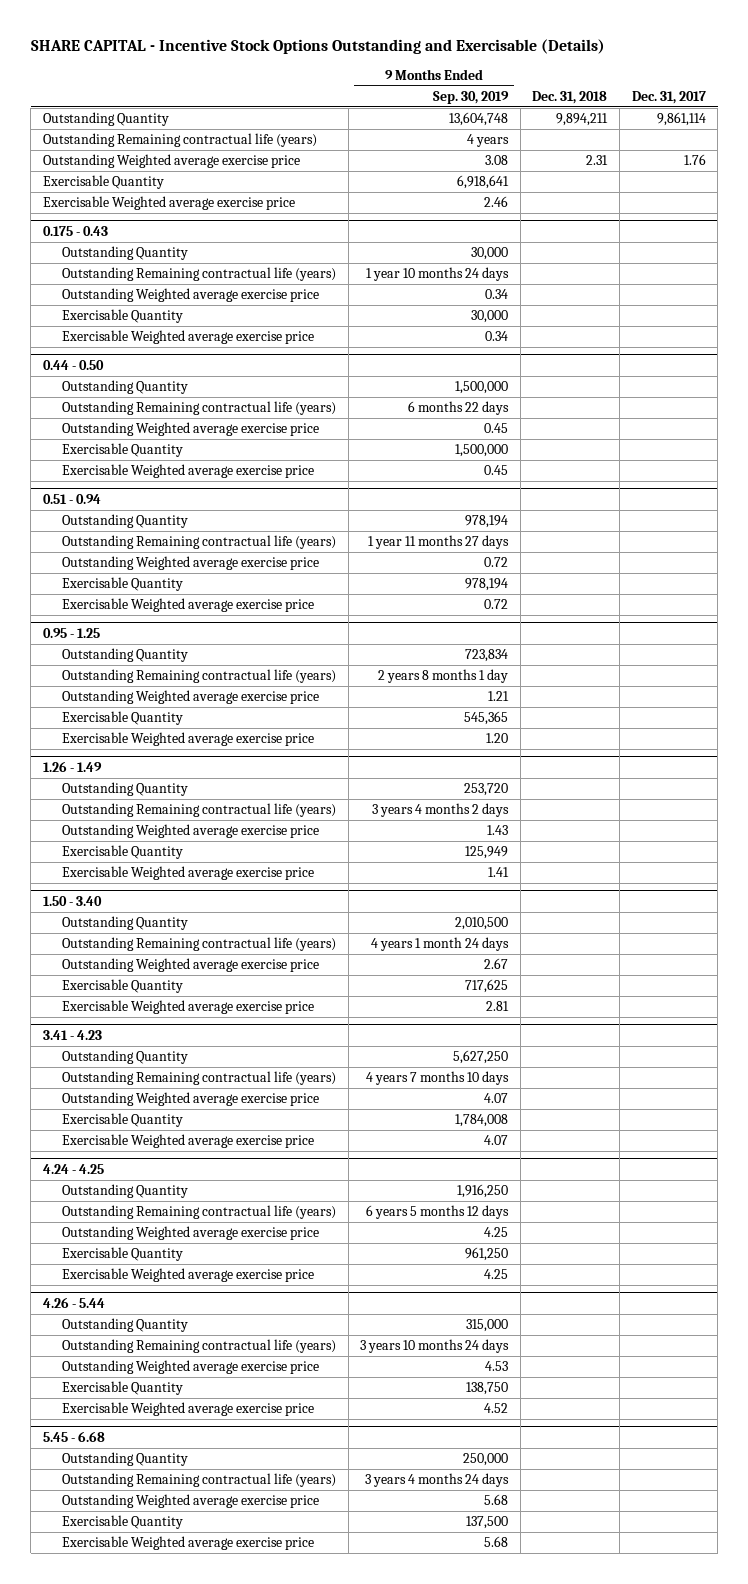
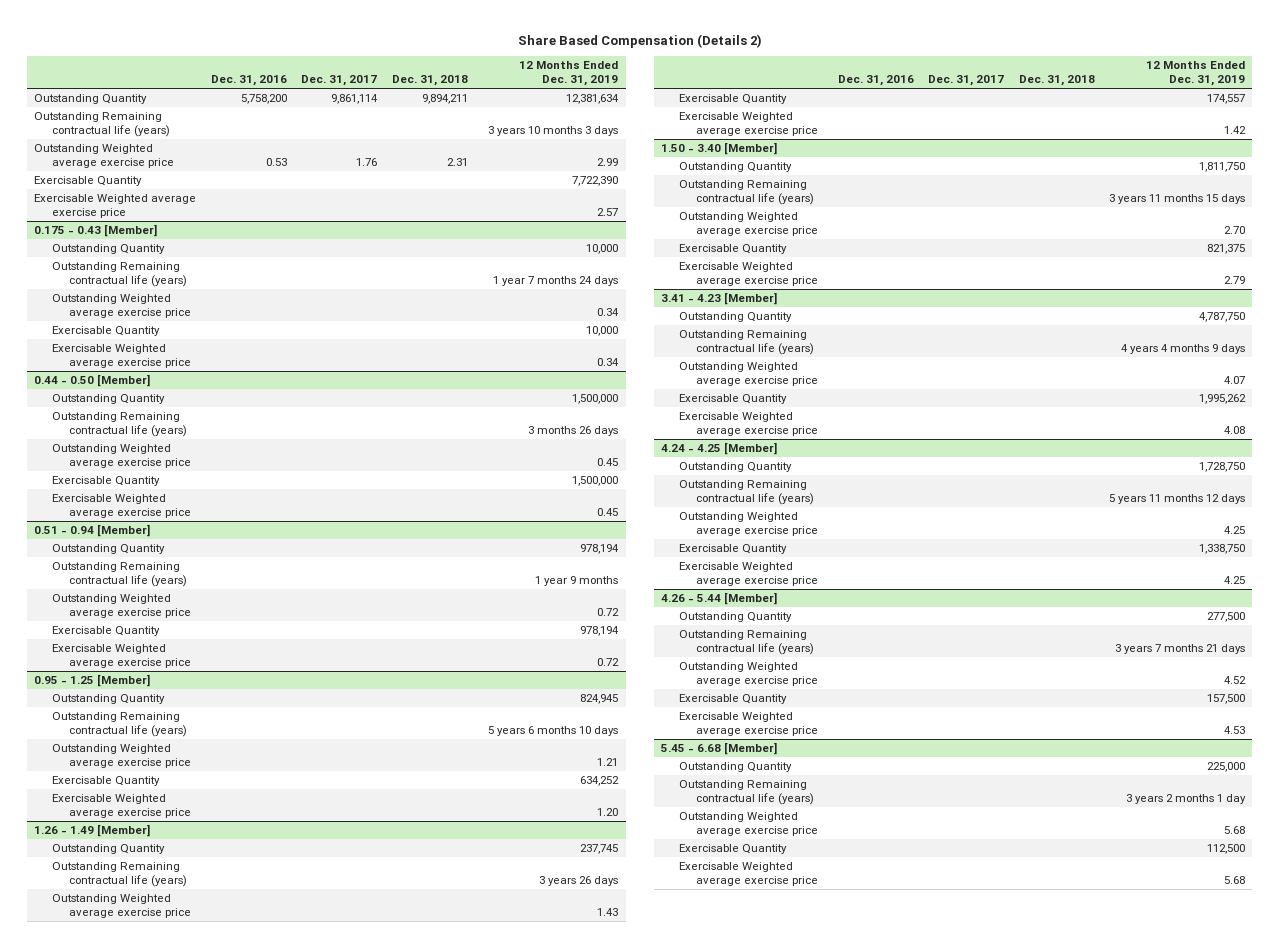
- SHARE CAPITAL - Incentive Stock Options Outstanding and Exercisable (Details)
+ Share Based Compensation (Details 2)
- | 9 Months Ended Sep. 30, 2019 | Dec. 31, 2018 | Dec. 31, 2017
+ | Dec. 31, 2016 | Dec. 31, 2017 | Dec. 31, 2018 | 12 Months Ended Dec. 31, 2019
- 0.175 - 0.43
+ 0.175 - 0.43 [Member]
- 0.44 - 0.50
+ 0.44 - 0.50 [Member]
- 0.51 - 0.94
+ 0.51 - 0.94 [Member]
- 0.95 - 1.25
+ 0.95 - 1.25 [Member]
- 1.26 - 1.49
+ 1.26 - 1.49 [Member]
- 1.50 - 3.40
+ 1.50 - 3.40 [Member]
- 3.41 - 4.23
+ 3.41 - 4.23 [Member]
- 4.24 - 4.25
+ 4.24 - 4.25 [Member]
- 4.26 - 5.44
+ 4.26 - 5.44 [Member]
- 5.45 - 6.68
+ 5.45 - 6.68 [Member]

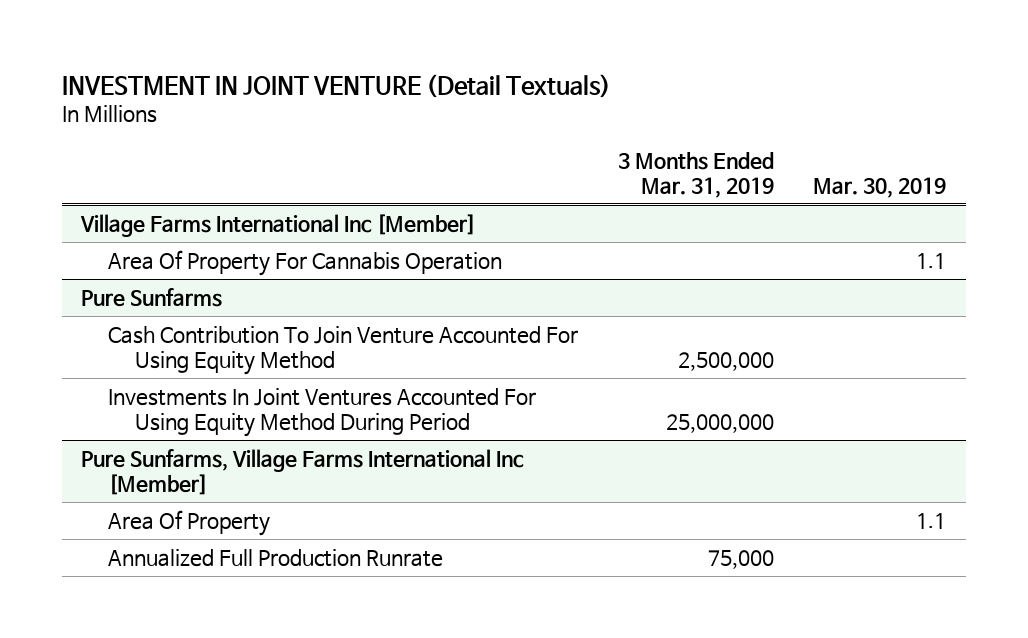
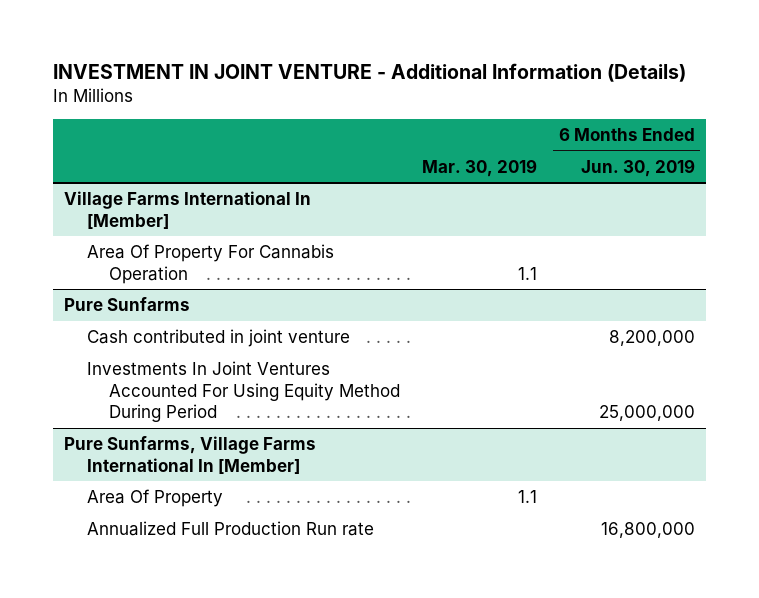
- INVESTMENT IN JOINT VENTURE (Detail Textuals)
+ INVESTMENT IN JOINT VENTURE - Additional Information (Details)
- | 3 Months Ended Mar. 31, 2019 | Mar. 30, 2019
+ | Mar. 30, 2019 | 6 Months Ended Jun. 30, 2019
- Village Farms International Inc [Member]
+ Village Farms International In [Member]
@ Pure Sunfarms
- Cash Contribution To Join Venture Accounted For Using Equity Method | 2,500,000 |
+ Cash contributed in joint venture | | 8,200,000
- Pure Sunfarms, Village Farms International Inc [Member]
+ Pure Sunfarms, Village Farms International In [Member]
- Annualized Full Production Runrate | 75,000 |
+ Annualized Full Production Run rate | | 16,800,000

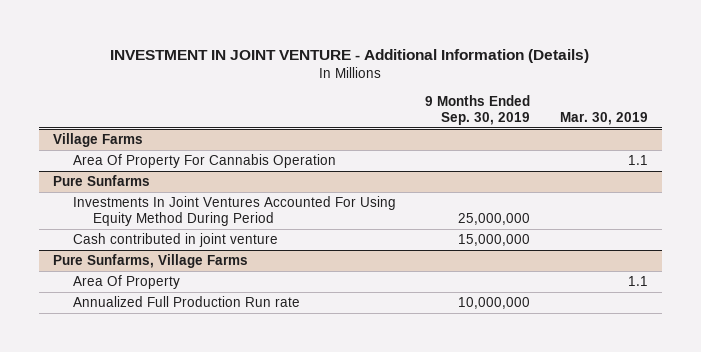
- | Mar. 30, 2019 | 6 Months Ended Jun. 30, 2019
+ | 9 Months Ended Sep. 30, 2019 | Mar. 30, 2019
- Village Farms International In [Member]
+ Village Farms
- Pure Sunfarms, Village Farms International In [Member]
@ Pure Sunfarms
moved down: Cash contributed in joint venture | 15,000,000 |
+ Pure Sunfarms, Village Farms

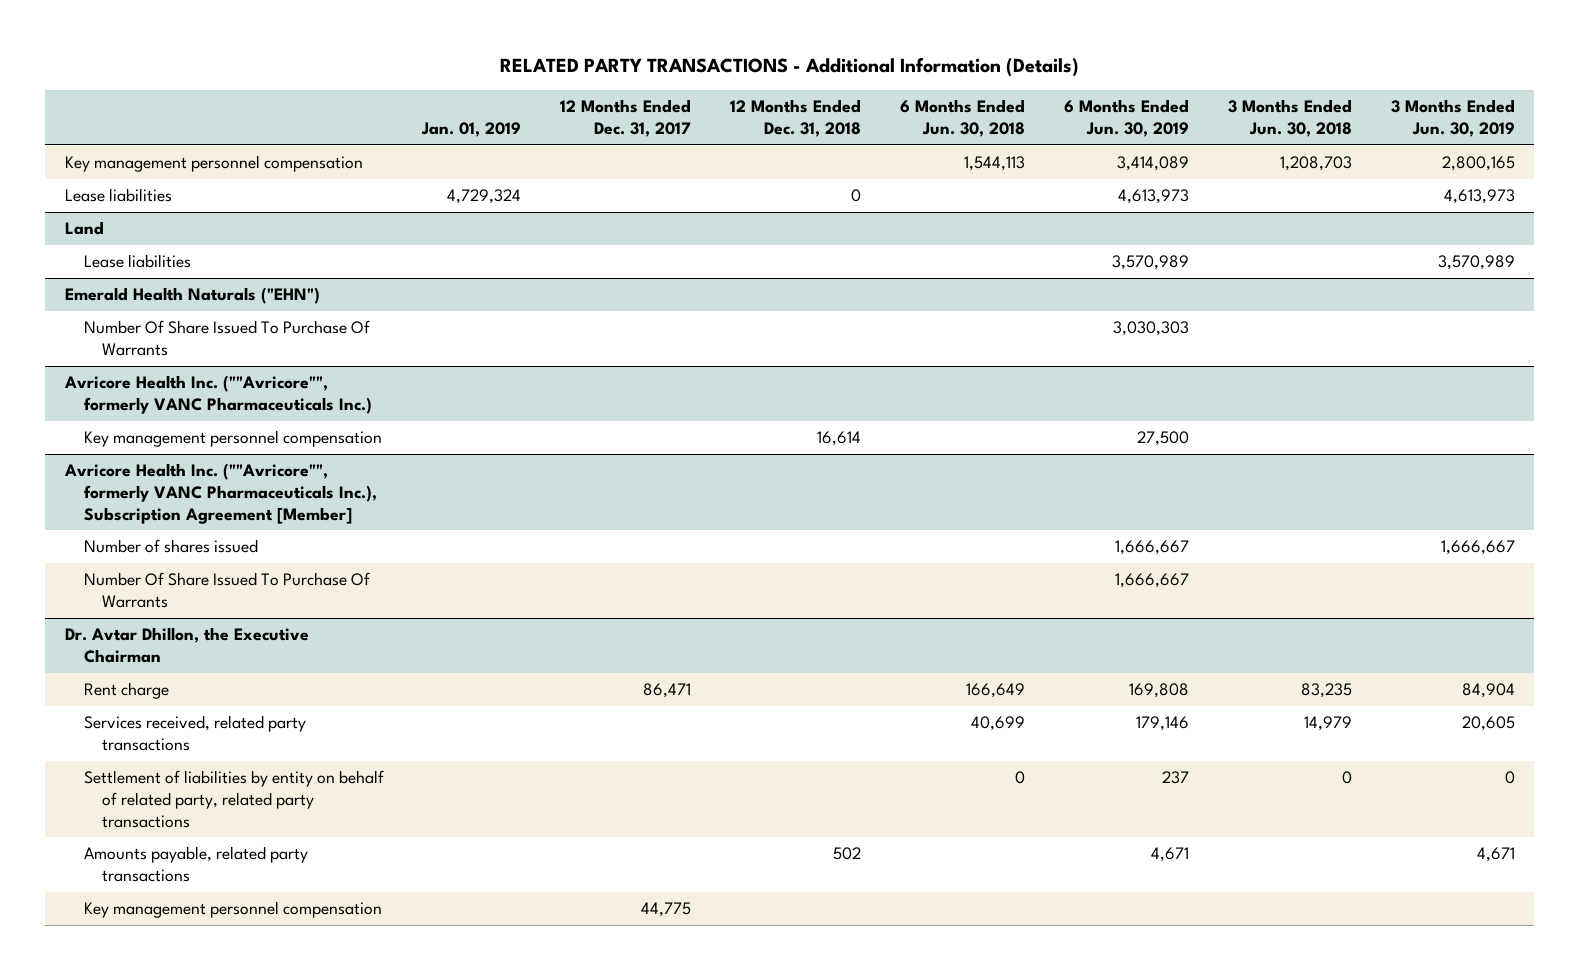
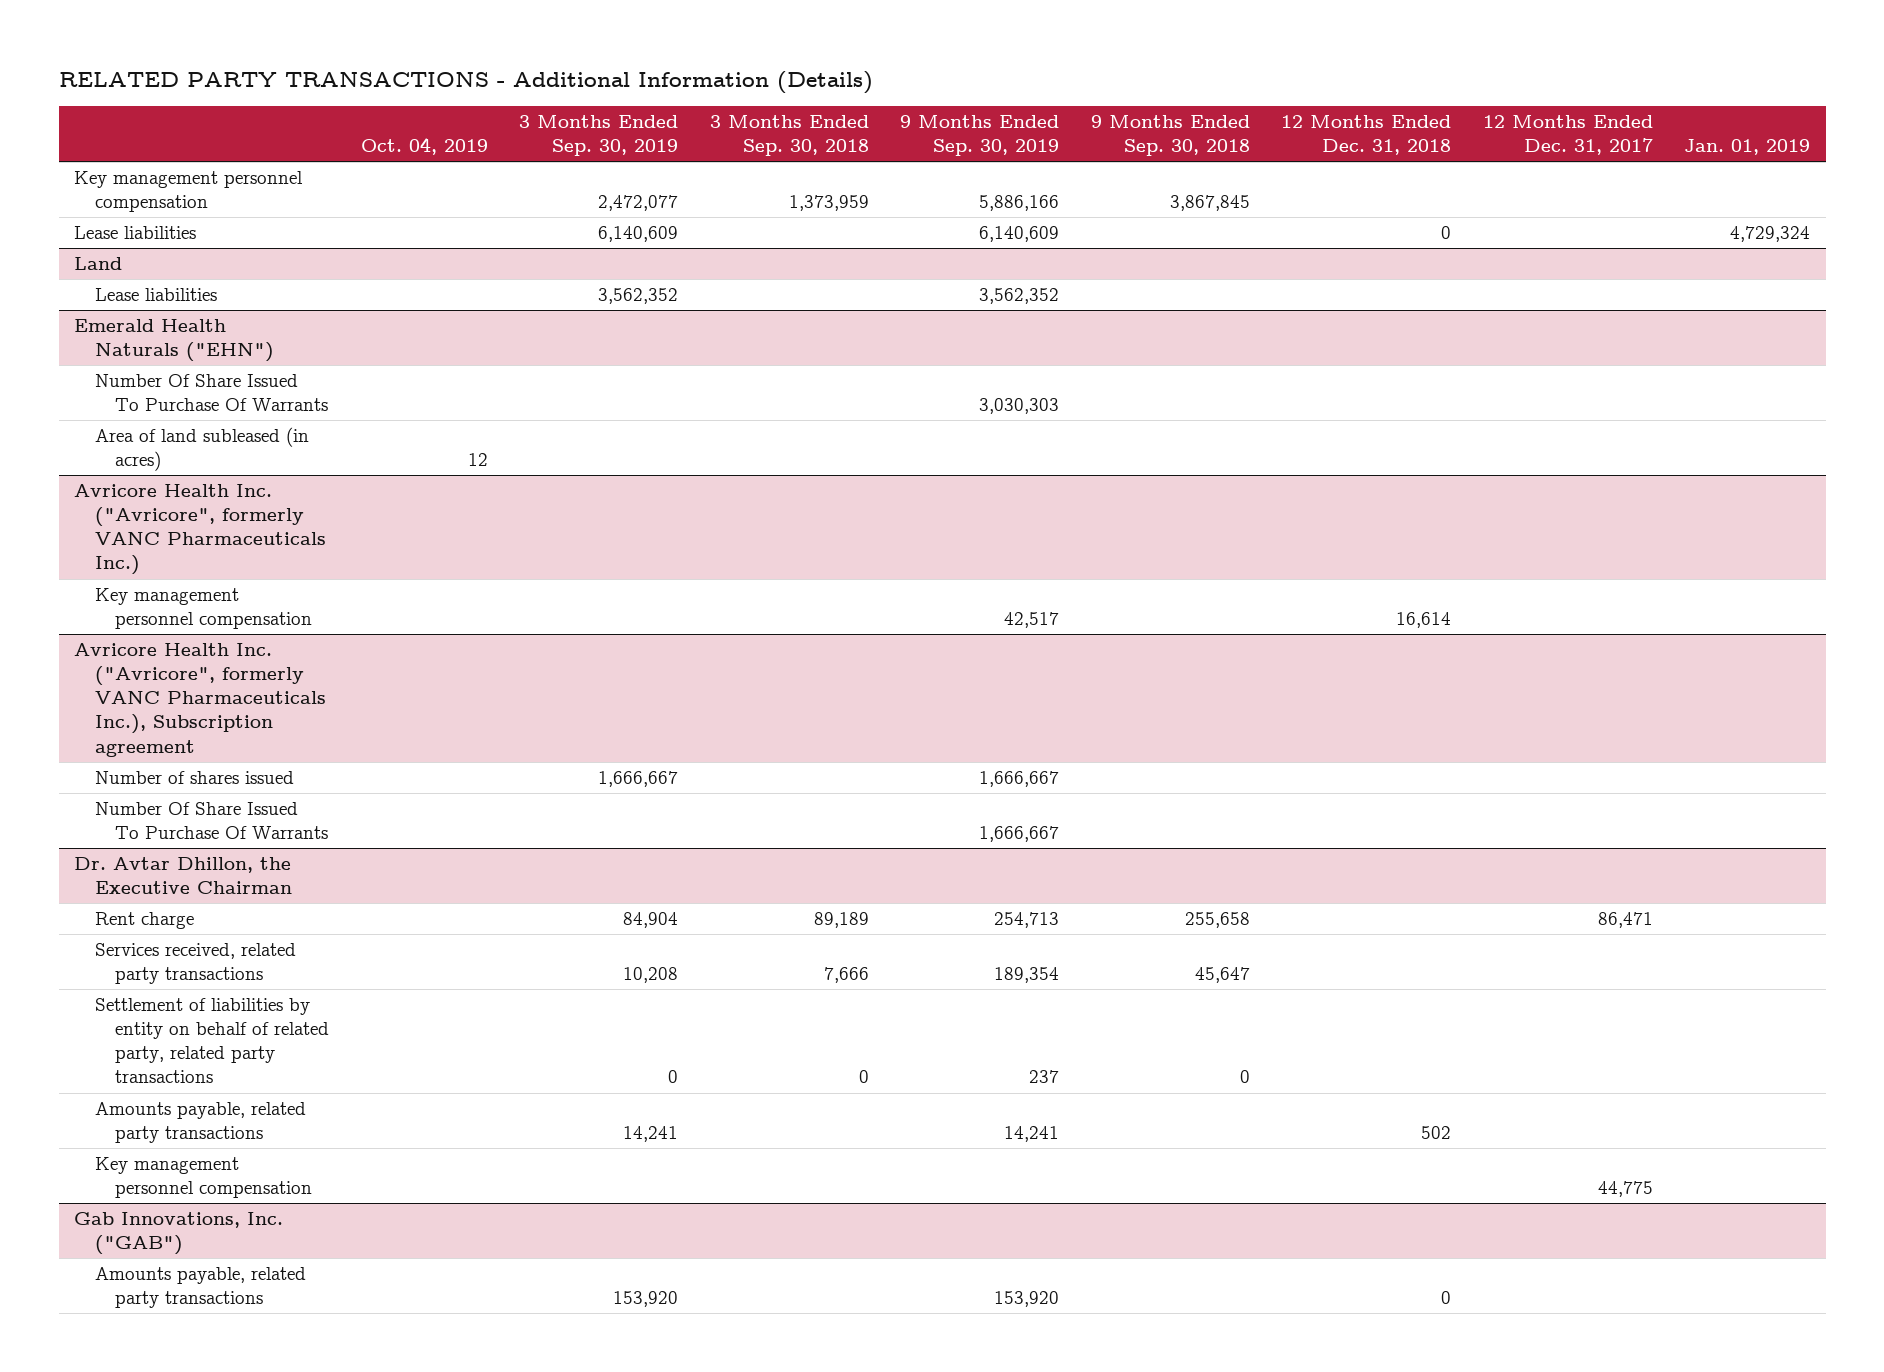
- | Jan. 01, 2019 | 12 Months Ended Dec. 31, 2017 | 12 Months Ended Dec. 31, 2018 | 6 Months Ended Jun. 30, 2018 | 6 Months Ended Jun. 30, 2019 | 3 Months Ended Jun. 30, 2018 | 3 Months Ended Jun. 30, 2019
+ | Oct. 04, 2019 | 3 Months Ended Sep. 30, 2019 | 3 Months Ended Sep. 30, 2018 | 9 Months Ended Sep. 30, 2019 | 9 Months Ended Sep. 30, 2018 | 12 Months Ended Dec. 31, 2018 | 12 Months Ended Dec. 31, 2017 | Jan. 01, 2019
- Avricore Health Inc. (""Avricore"", formerly VANC Pharmaceuticals Inc.)
@ Emerald Health Naturals ("EHN")
+ Area of land subleased (in acres) | 12 | | | | | | |
+ Avricore Health Inc. ("Avricore", formerly VANC Pharmaceuticals Inc.)
- Avricore Health Inc. (""Avricore"", formerly VANC Pharmaceuticals Inc.), Subscription Agreement [Member]
+ Avricore Health Inc. ("Avricore", formerly VANC Pharmaceuticals Inc.), Subscription agreement
+ Gab Innovations, Inc. ("GAB")
+ Amounts payable, related party transactions | | 153,920 | | 153,920 | | 0 | |

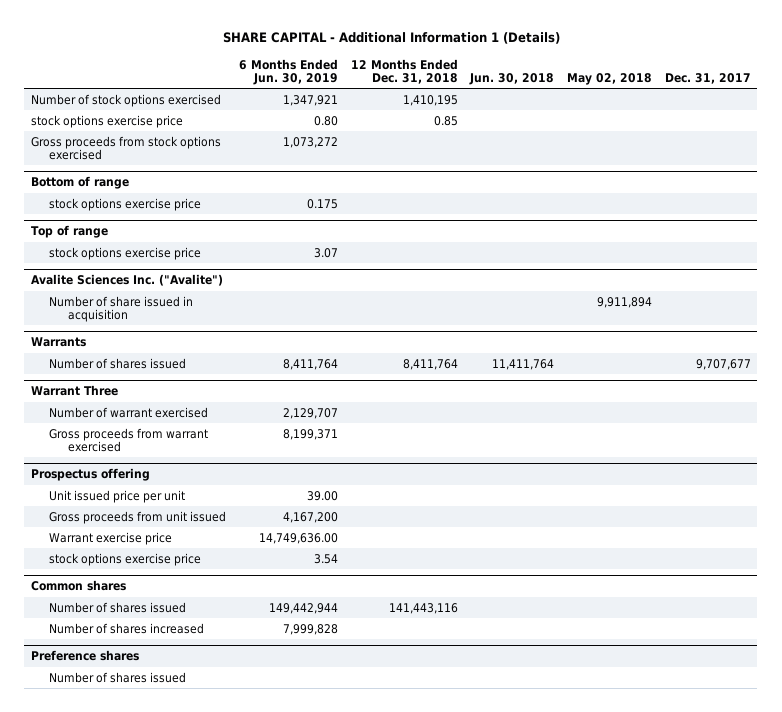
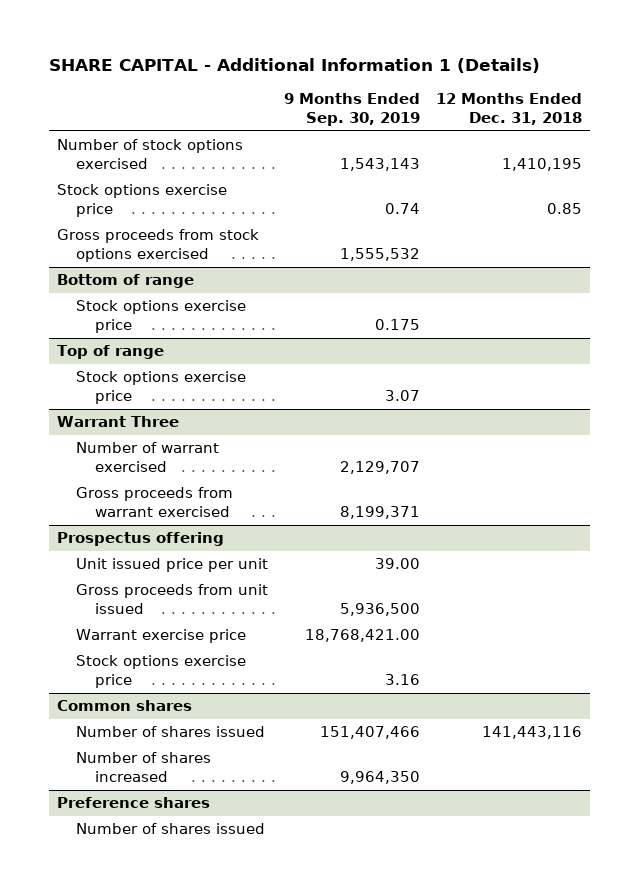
- | 6 Months Ended Jun. 30, 2019 | 12 Months Ended Dec. 31, 2018 | Jun. 30, 2018 | May 02, 2018 | Dec. 31, 2017
+ | 9 Months Ended Sep. 30, 2019 | 12 Months Ended Dec. 31, 2018
- stock options exercise price | 0.80 | 0.85 | | |
+ Stock options exercise price | 0.74 | 0.85
@ Bottom of range
- stock options exercise price | 0.175 | | | |
+ Stock options exercise price | 0.175 |
@ Top of range
- stock options exercise price | 3.07 | | | |
- Avalite Sciences Inc. ("Avalite")
- Number of share issued in acquisition | | | | 9,911,894 |
- Warrants
- Number of shares issued | 8,411,764 | 8,411,764 | 11,411,764 | | 9,707,677
@ Top of range
+ Stock options exercise price | 3.07 |
@ Prospectus offering
- stock options exercise price | 3.54 | | | |
+ Stock options exercise price | 3.16 |

